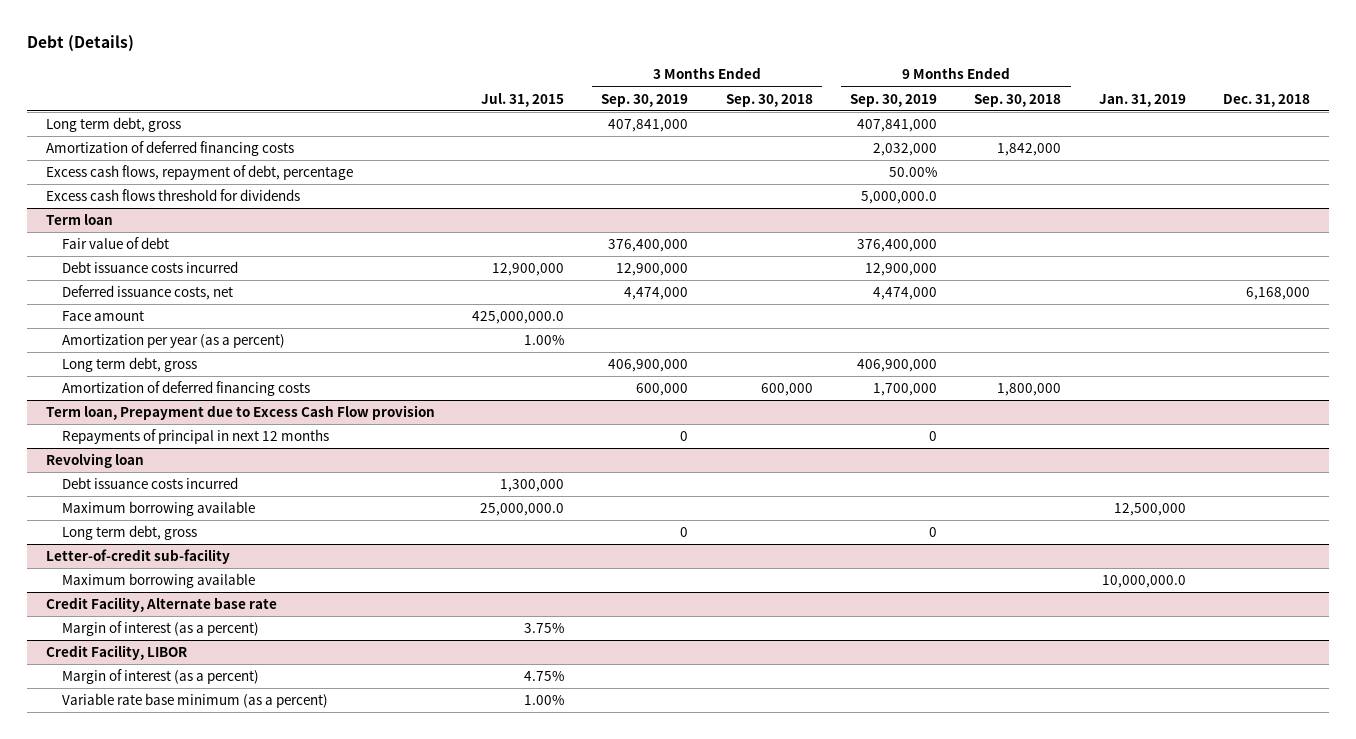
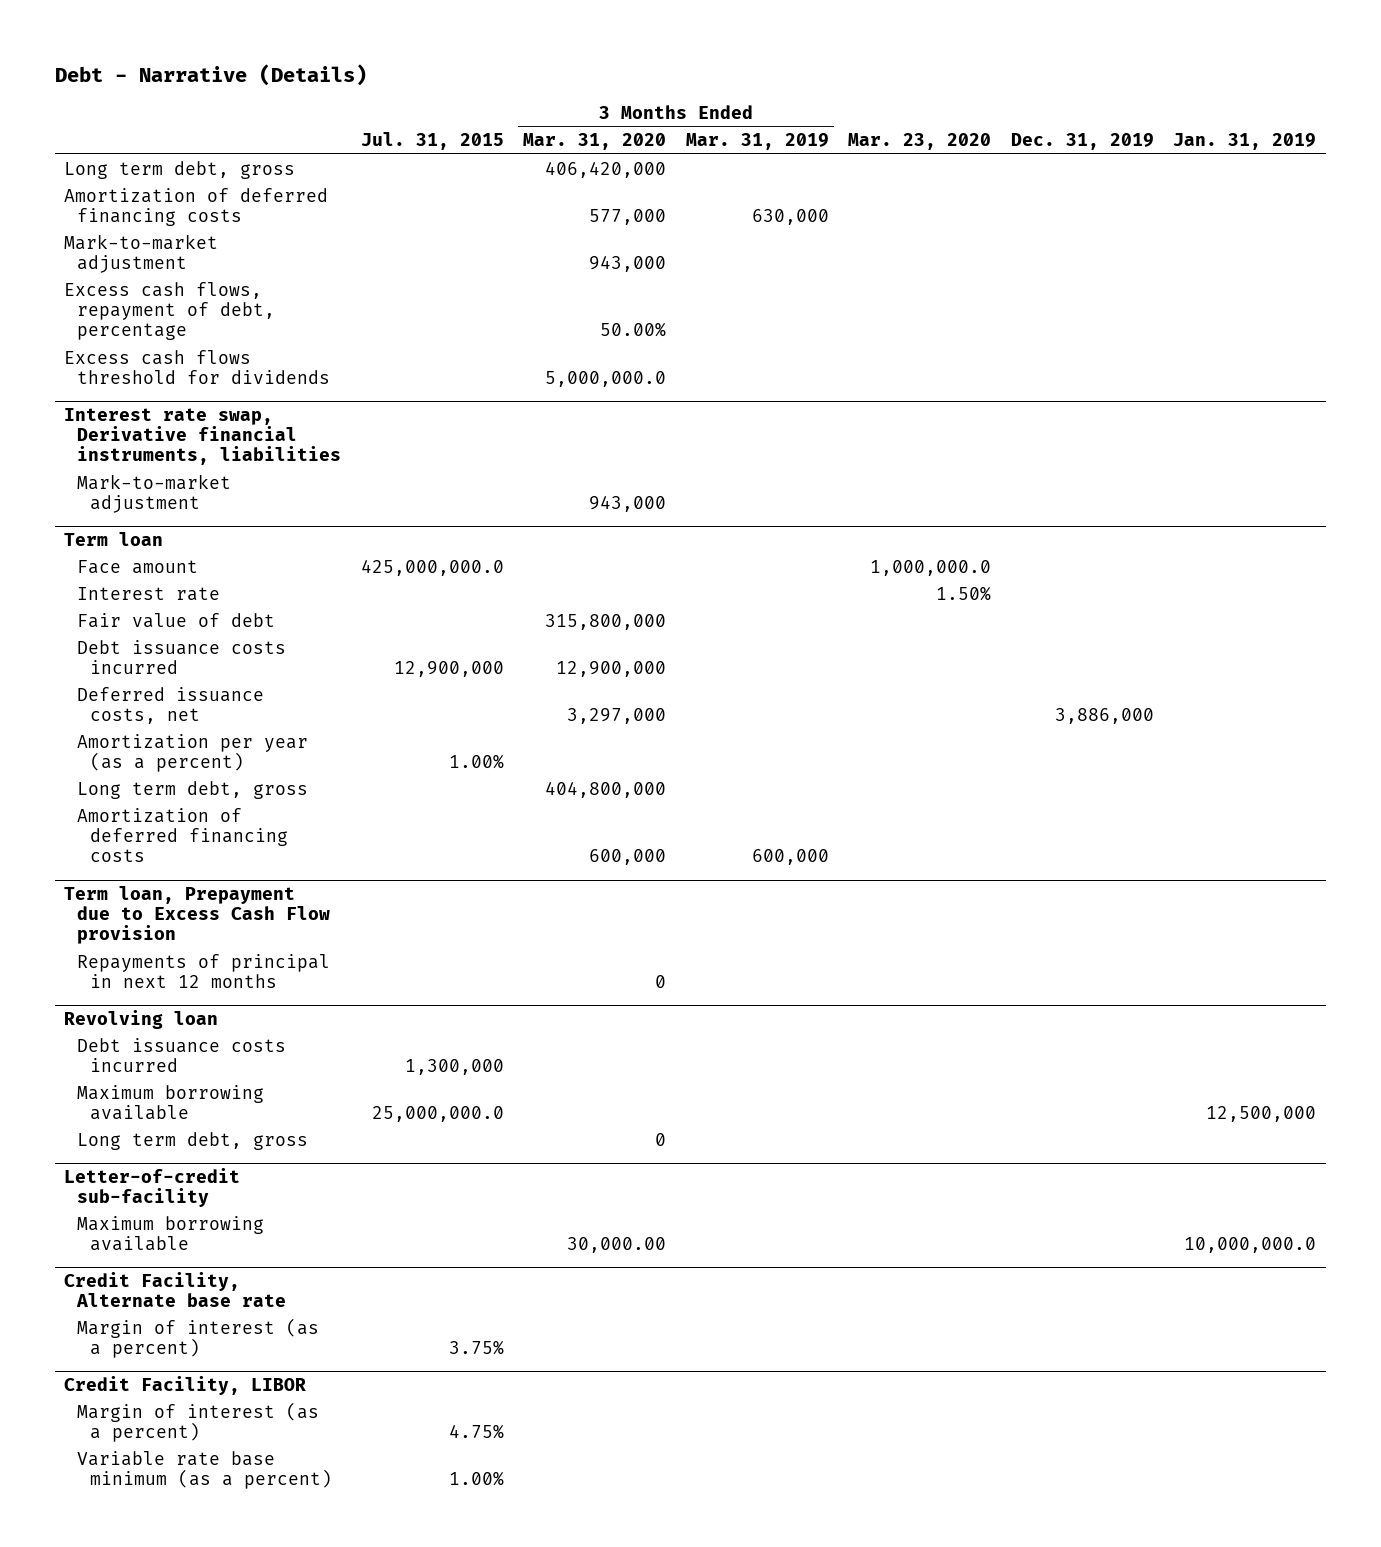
- Debt (Details)
+ Debt - Narrative (Details)
- | Jul. 31, 2015 | 3 Months Ended Sep. 30, 2019 | 3 Months Ended Sep. 30, 2018 | 9 Months Ended Sep. 30, 2019 | 9 Months Ended Sep. 30, 2018 | Jan. 31, 2019 | Dec. 31, 2018
+ | Jul. 31, 2015 | 3 Months Ended Mar. 31, 2020 | 3 Months Ended Mar. 31, 2019 | Mar. 23, 2020 | Dec. 31, 2019 | Jan. 31, 2019
+ Mark-to-market adjustment | | 943,000 | | | |
+ Interest rate swap, Derivative financial instruments, liabilities
+ Mark-to-market adjustment | | 943,000 | | | |
@ Term loan
moved up: Face amount | 425,000,000.0 | | | 1,000,000.0 | |
+ Interest rate | | | | 1.50% | |

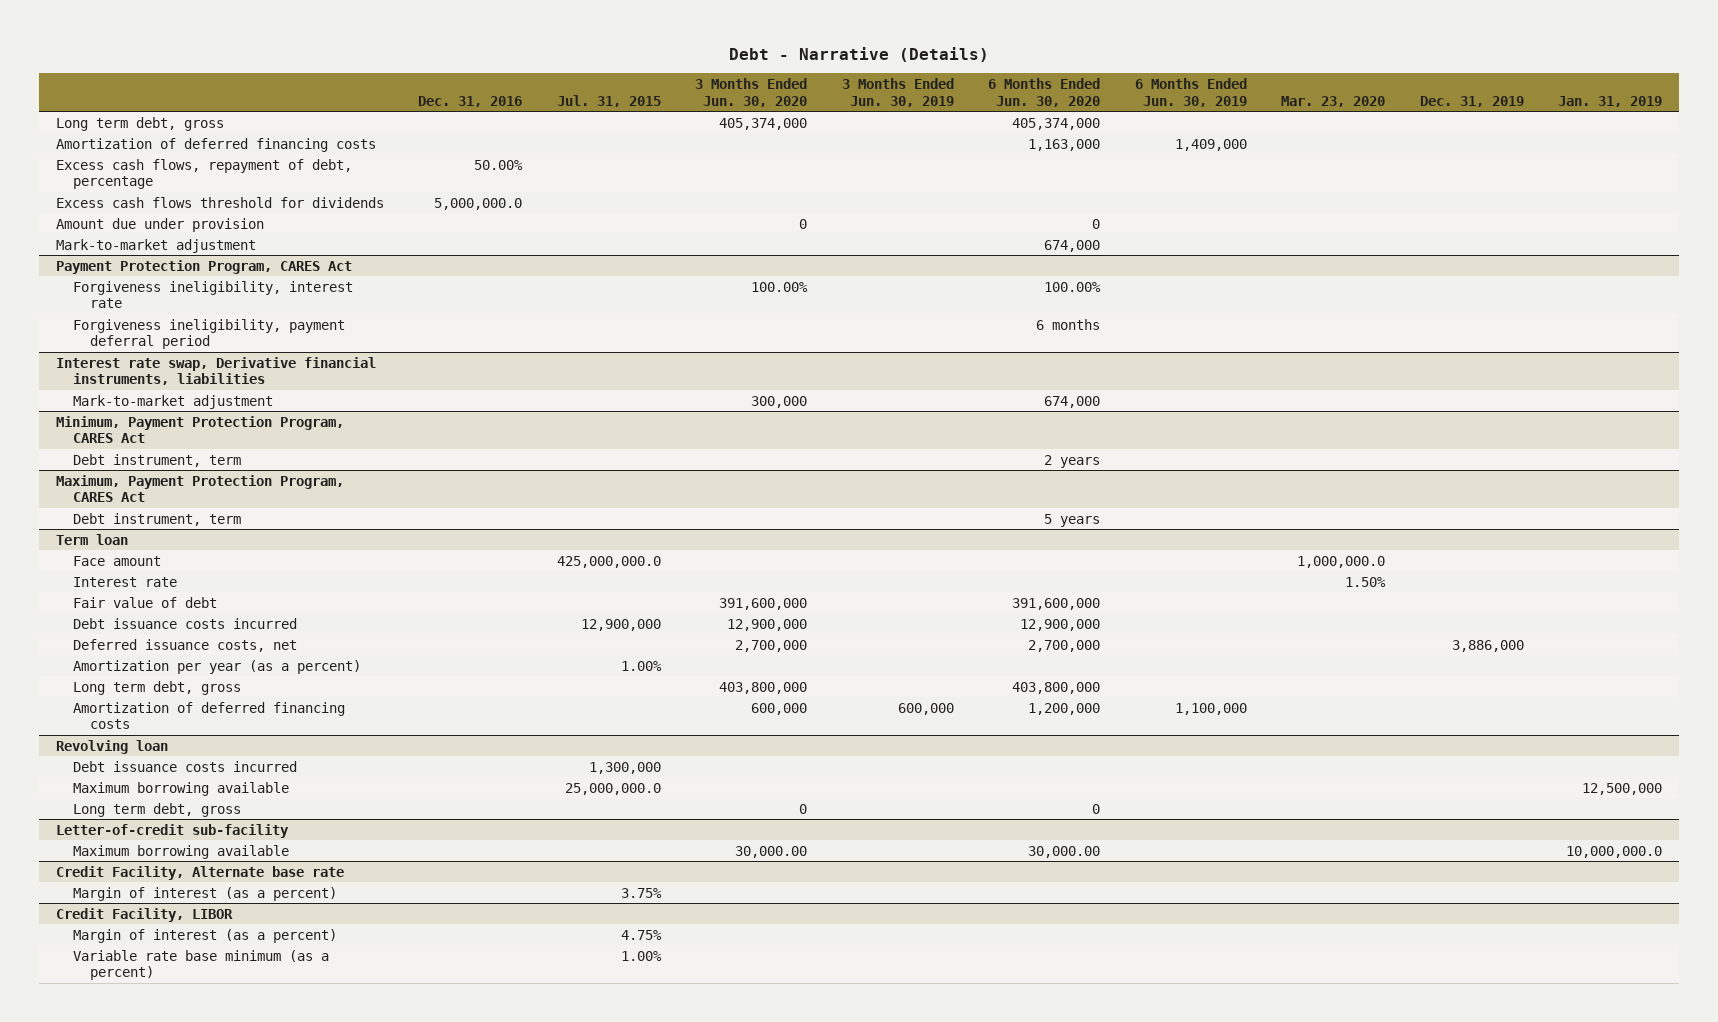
- | Jul. 31, 2015 | 3 Months Ended Mar. 31, 2020 | 3 Months Ended Mar. 31, 2019 | Mar. 23, 2020 | Dec. 31, 2019 | Jan. 31, 2019
+ | Dec. 31, 2016 | Jul. 31, 2015 | 3 Months Ended Jun. 30, 2020 | 3 Months Ended Jun. 30, 2019 | 6 Months Ended Jun. 30, 2020 | 6 Months Ended Jun. 30, 2019 | Mar. 23, 2020 | Dec. 31, 2019 | Jan. 31, 2019
+ Amount due under provision | | | 0 | | 0 | | | |
moved down: Mark-to-market adjustment | | | | | 674,000 | | | |
+ Payment Protection Program, CARES Act
+ Forgiveness ineligibility, interest rate | | | 100.00% | | 100.00% | | | |
+ Forgiveness ineligibility, payment deferral period | | | | | 6 months | | | |
+ Minimum, Payment Protection Program, CARES Act
+ Debt instrument, term | | | | | 2 years | | | |
+ Maximum, Payment Protection Program, CARES Act
+ Debt instrument, term | | | | | 5 years | | | |
- Term loan, Prepayment due to Excess Cash Flow provision
- Repayments of principal in next 12 months | | 0 | | | |

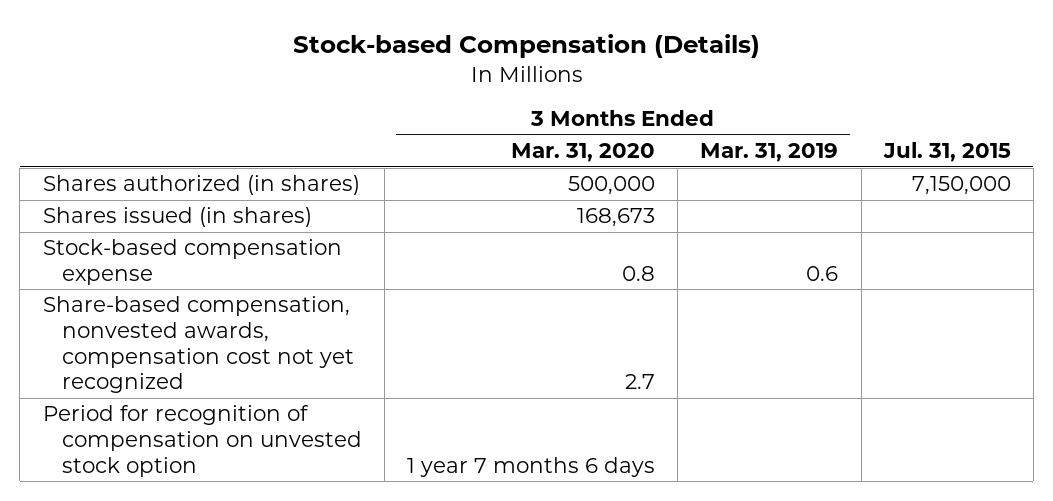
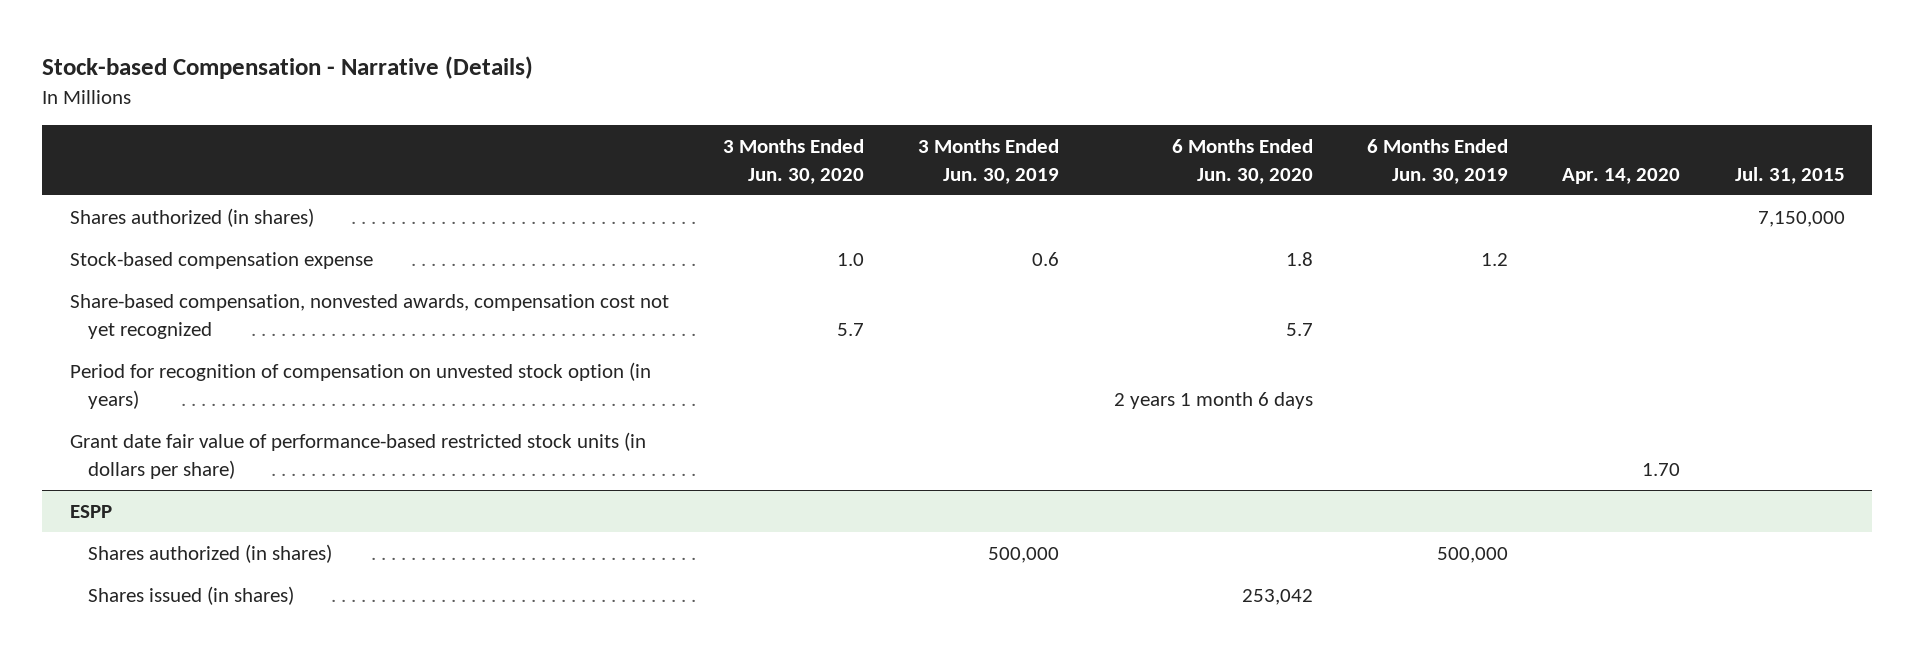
- Stock-based Compensation (Details)
+ Stock-based Compensation - Narrative (Details)
- | 3 Months Ended Mar. 31, 2020 | 3 Months Ended Mar. 31, 2019 | Jul. 31, 2015
+ | 3 Months Ended Jun. 30, 2020 | 3 Months Ended Jun. 30, 2019 | 6 Months Ended Jun. 30, 2020 | 6 Months Ended Jun. 30, 2019 | Apr. 14, 2020 | Jul. 31, 2015
- Shares issued (in shares) | 168,673 | |
- Period for recognition of compensation on unvested stock option | 1 year 7 months 6 days | |
+ Period for recognition of compensation on unvested stock option (in years) | | | 2 years 1 month 6 days | | |
+ Grant date fair value of performance-based restricted stock units (in dollars per share) | | | | | 1.70 |
+ ESPP
+ Shares authorized (in shares) | | 500,000 | | 500,000 | |
+ Shares issued (in shares) | | | 253,042 | | |

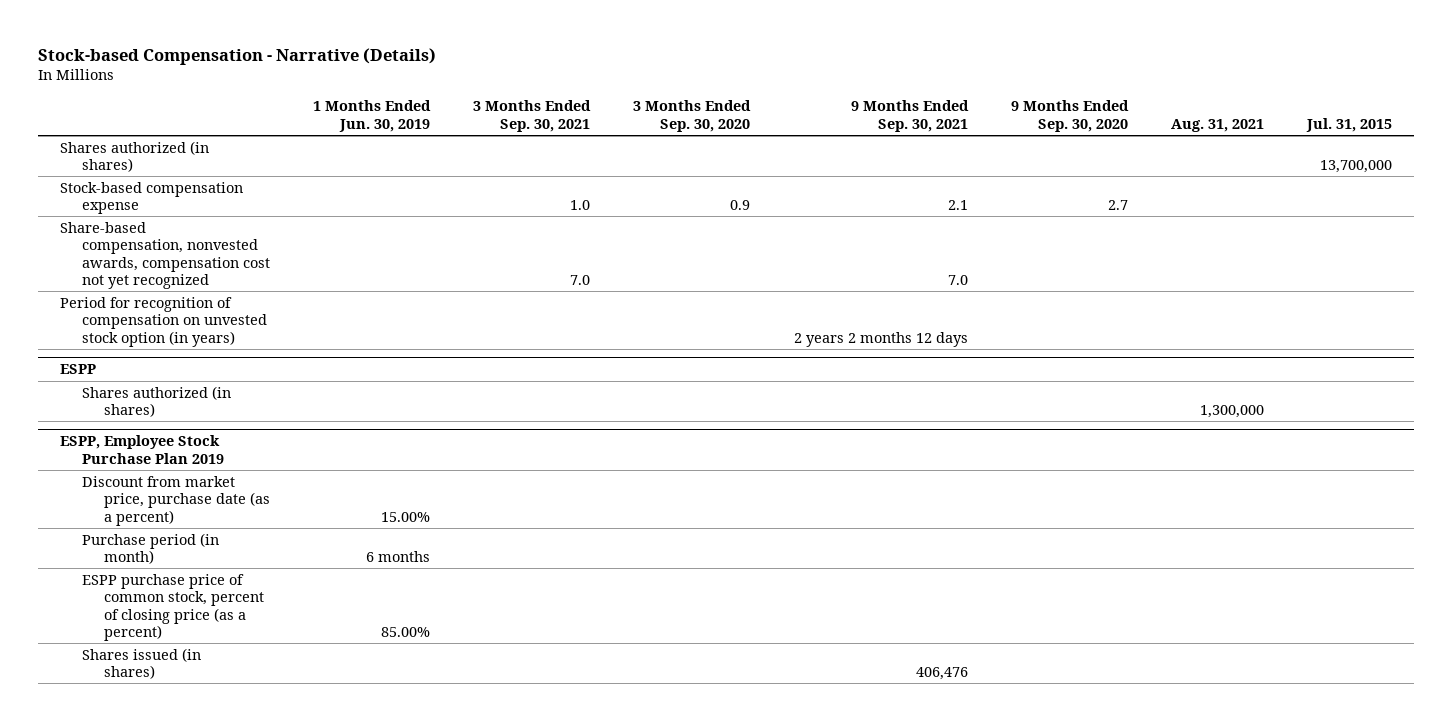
- | 3 Months Ended Jun. 30, 2020 | 3 Months Ended Jun. 30, 2019 | 6 Months Ended Jun. 30, 2020 | 6 Months Ended Jun. 30, 2019 | Apr. 14, 2020 | Jul. 31, 2015
+ | 1 Months Ended Jun. 30, 2019 | 3 Months Ended Sep. 30, 2021 | 3 Months Ended Sep. 30, 2020 | 9 Months Ended Sep. 30, 2021 | 9 Months Ended Sep. 30, 2020 | Aug. 31, 2021 | Jul. 31, 2015
- Shares authorized (in shares) | | | | | | 7,150,000
+ Shares authorized (in shares) | | | | | | | 13,700,000
- Grant date fair value of performance-based restricted stock units (in dollars per share) | | | | | 1.70 |
@ ESPP
- Shares issued (in shares) | | | 253,042 | | |
+ ESPP, Employee Stock Purchase Plan 2019
+ Discount from market price, purchase date (as a percent) | 15.00% | | | | | |
+ Purchase period (in month) | 6 months | | | | | |
+ ESPP purchase price of common stock, percent of closing price (as a percent) | 85.00% | | | | | |
+ Shares issued (in shares) | | | | 406,476 | | |

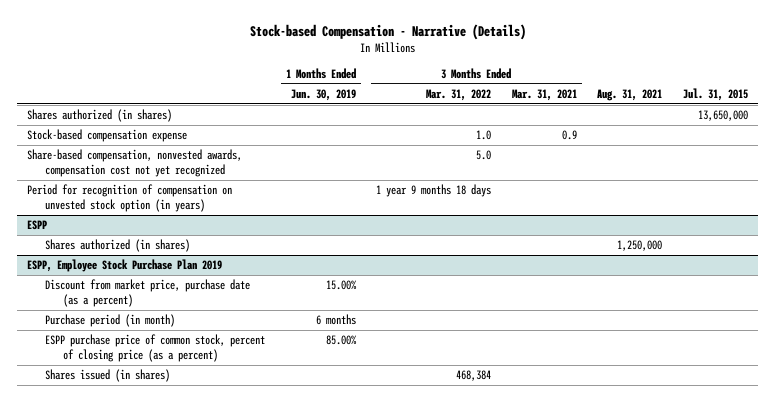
- | 1 Months Ended Jun. 30, 2019 | 3 Months Ended Sep. 30, 2021 | 3 Months Ended Sep. 30, 2020 | 9 Months Ended Sep. 30, 2021 | 9 Months Ended Sep. 30, 2020 | Aug. 31, 2021 | Jul. 31, 2015
+ | 1 Months Ended Jun. 30, 2019 | 3 Months Ended Mar. 31, 2022 | 3 Months Ended Mar. 31, 2021 | Aug. 31, 2021 | Jul. 31, 2015
- Shares authorized (in shares) | | | | | | | 13,700,000
+ Shares authorized (in shares) | | | | | 13,650,000
@ ESPP
- Shares authorized (in shares) | | | | | | 1,300,000 |
+ Shares authorized (in shares) | | | | 1,250,000 |

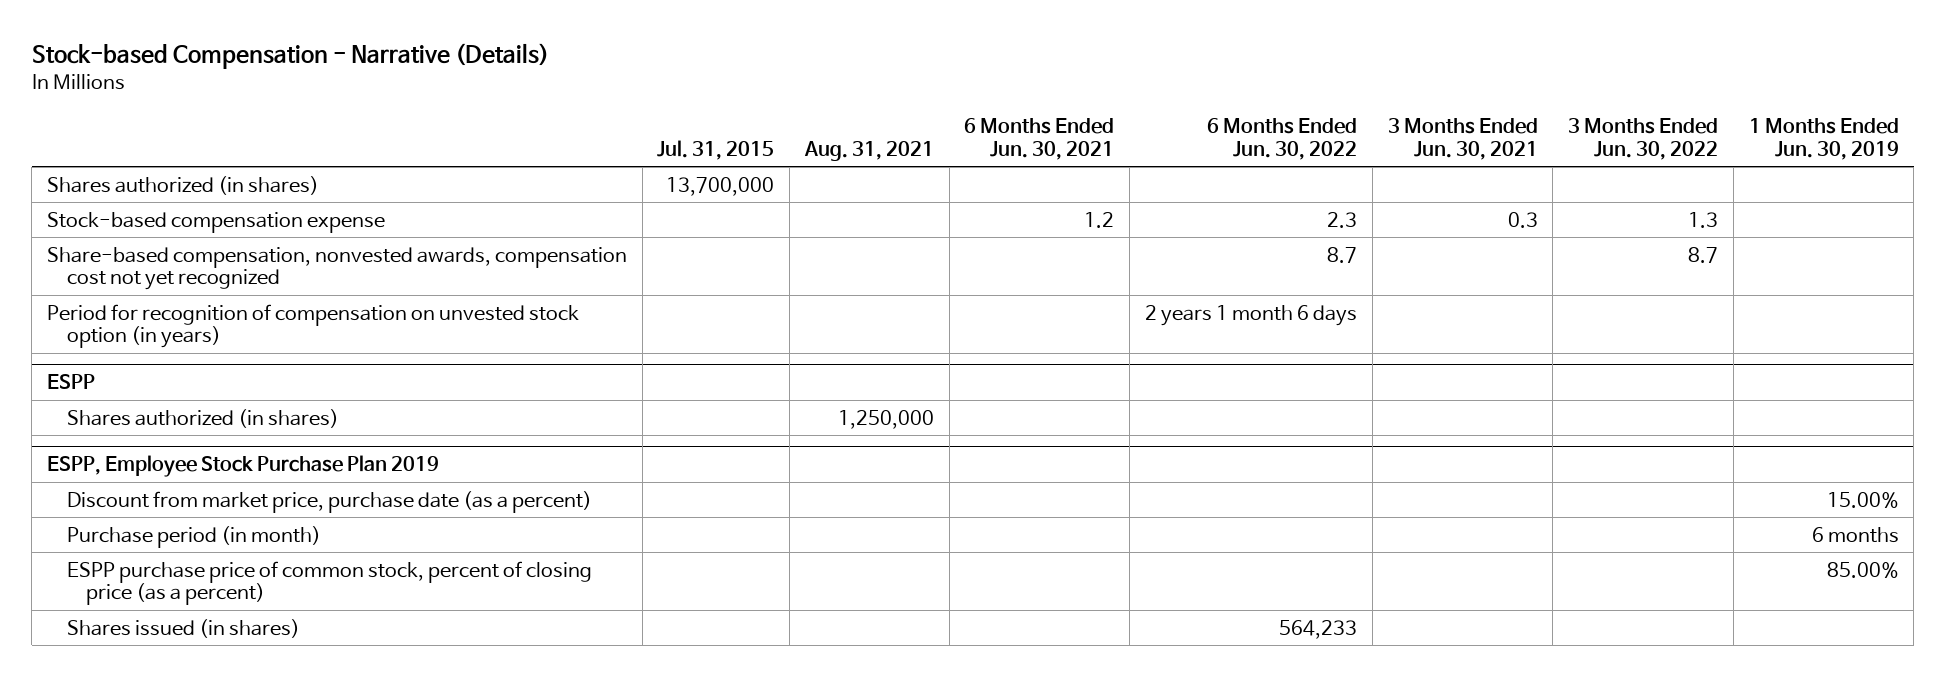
- | 1 Months Ended Jun. 30, 2019 | 3 Months Ended Mar. 31, 2022 | 3 Months Ended Mar. 31, 2021 | Aug. 31, 2021 | Jul. 31, 2015
+ | Jul. 31, 2015 | Aug. 31, 2021 | 6 Months Ended Jun. 30, 2021 | 6 Months Ended Jun. 30, 2022 | 3 Months Ended Jun. 30, 2021 | 3 Months Ended Jun. 30, 2022 | 1 Months Ended Jun. 30, 2019
- Shares authorized (in shares) | | | | | 13,650,000
+ Shares authorized (in shares) | 13,700,000 | | | | | |

